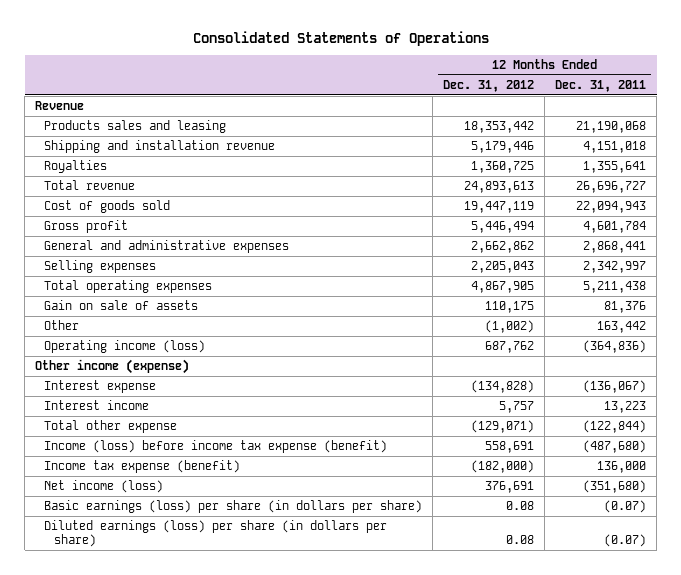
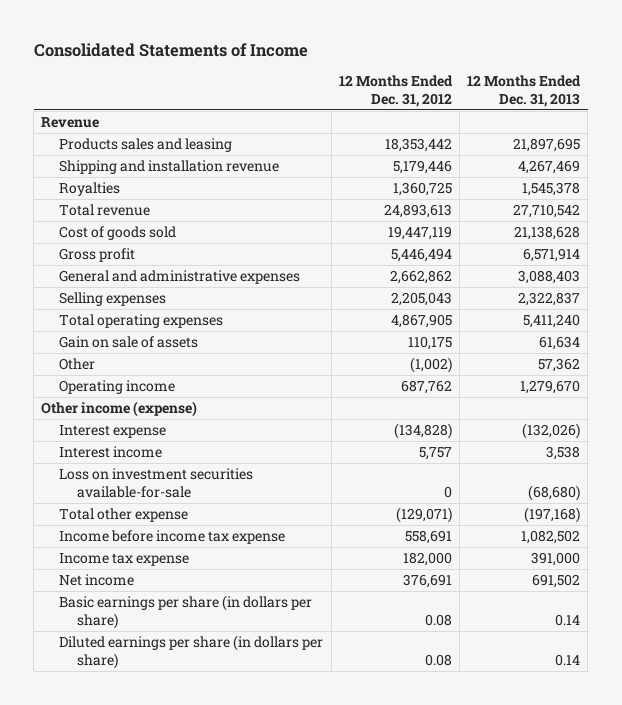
- Consolidated Statements of Operations
+ Consolidated Statements of Income
- | 12 Months Ended Dec. 31, 2012 | 12 Months Ended Dec. 31, 2011
+ | 12 Months Ended Dec. 31, 2012 | 12 Months Ended Dec. 31, 2013
- Operating income (loss) | 687,762 | (364,836)
+ Operating income | 687,762 | 1,279,670
+ Loss on investment securities available-for-sale | 0 | (68,680)
- Income (loss) before income tax expense (benefit) | 558,691 | (487,680)
- Income tax expense (benefit) | (182,000) | 136,000
- Net income (loss) | 376,691 | (351,680)
- Basic earnings (loss) per share (in dollars per share) | 0.08 | (0.07)
- Diluted earnings (loss) per share (in dollars per share) | 0.08 | (0.07)
+ Income before income tax expense | 558,691 | 1,082,502
+ Income tax expense | 182,000 | 391,000
+ Net income | 376,691 | 691,502
+ Basic earnings per share (in dollars per share) | 0.08 | 0.14
+ Diluted earnings per share (in dollars per share) | 0.08 | 0.14

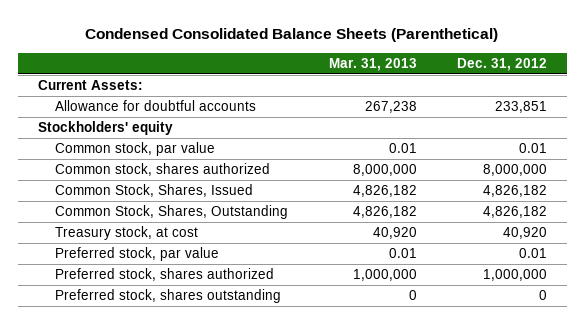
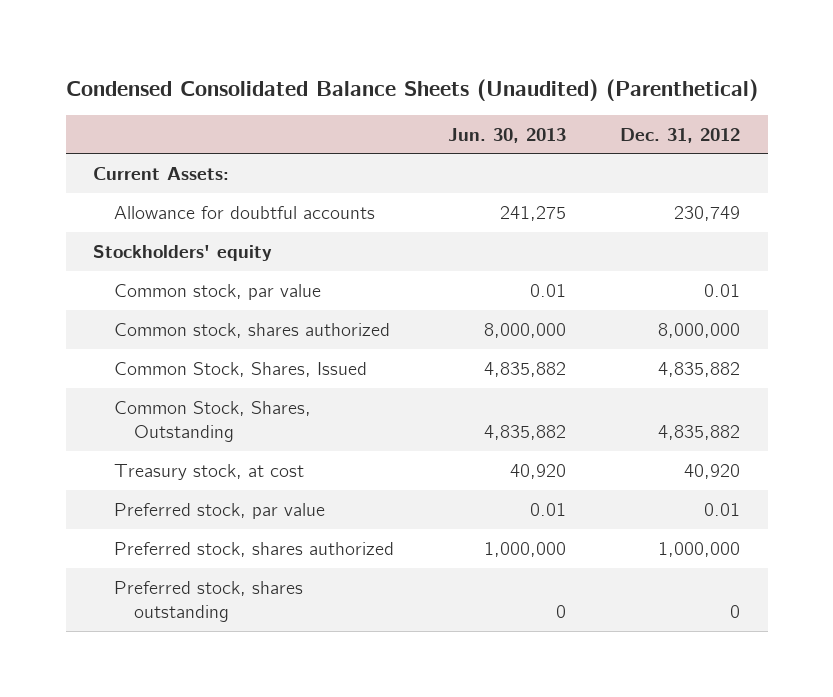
- Condensed Consolidated Balance Sheets (Parenthetical)
+ Condensed Consolidated Balance Sheets (Unaudited) (Parenthetical)
- | Mar. 31, 2013 | Dec. 31, 2012
+ | Jun. 30, 2013 | Dec. 31, 2012
- Allowance for doubtful accounts | 267,238 | 233,851
+ Allowance for doubtful accounts | 241,275 | 230,749
- Common Stock, Shares, Issued | 4,826,182 | 4,826,182
- Common Stock, Shares, Outstanding | 4,826,182 | 4,826,182
+ Common Stock, Shares, Issued | 4,835,882 | 4,835,882
+ Common Stock, Shares, Outstanding | 4,835,882 | 4,835,882

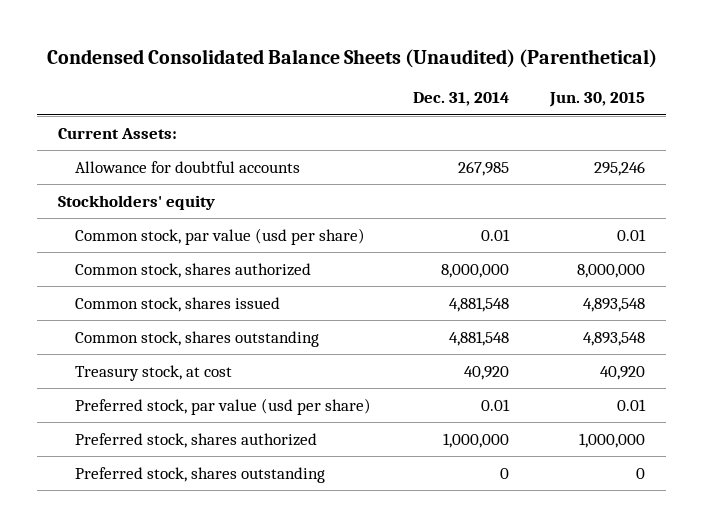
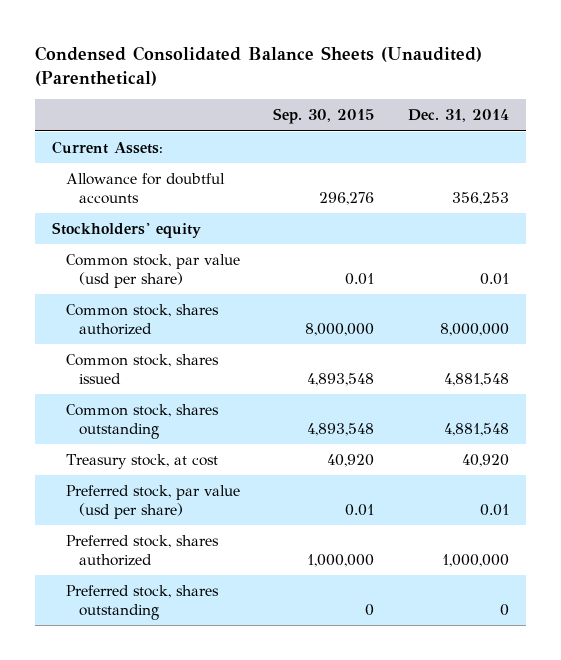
- | Dec. 31, 2014 | Jun. 30, 2015
+ | Sep. 30, 2015 | Dec. 31, 2014
- Allowance for doubtful accounts | 267,985 | 295,246
+ Allowance for doubtful accounts | 296,276 | 356,253

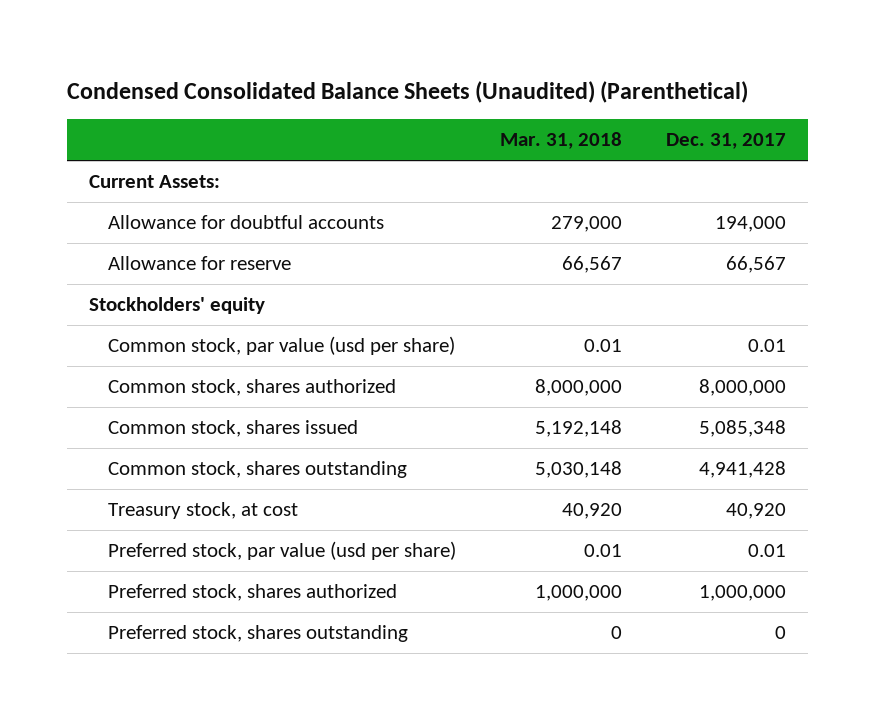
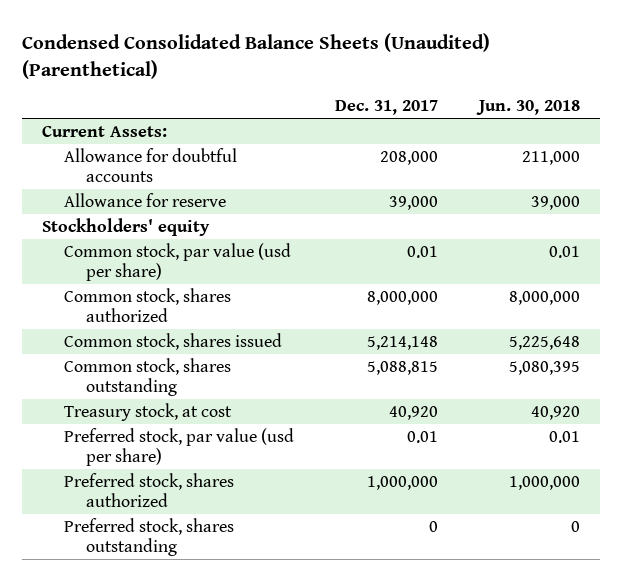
- | Mar. 31, 2018 | Dec. 31, 2017
+ | Dec. 31, 2017 | Jun. 30, 2018
- Allowance for doubtful accounts | 279,000 | 194,000
- Allowance for reserve | 66,567 | 66,567
+ Allowance for doubtful accounts | 208,000 | 211,000
+ Allowance for reserve | 39,000 | 39,000
- Common stock, shares issued | 5,192,148 | 5,085,348
- Common stock, shares outstanding | 5,030,148 | 4,941,428
+ Common stock, shares issued | 5,214,148 | 5,225,648
+ Common stock, shares outstanding | 5,088,815 | 5,080,395

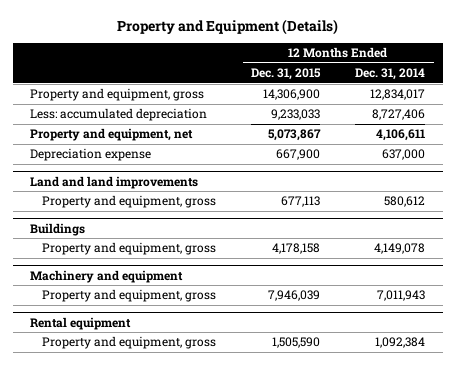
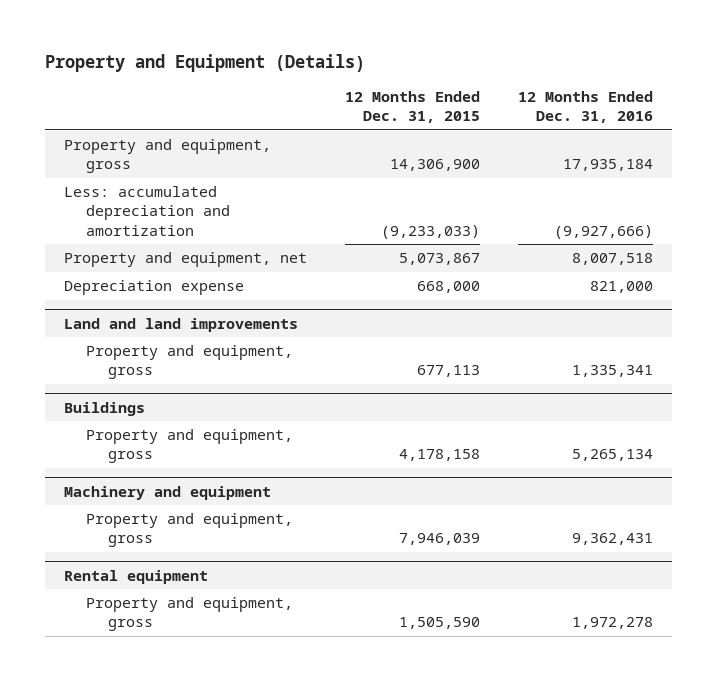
- | 12 Months Ended Dec. 31, 2015 | 12 Months Ended Dec. 31, 2014
+ | 12 Months Ended Dec. 31, 2015 | 12 Months Ended Dec. 31, 2016
- Less: accumulated depreciation | 9,233,033 | 8,727,406
+ Less: accumulated depreciation and amortization | (9,233,033) | (9,927,666)
- Depreciation expense | 667,900 | 637,000
+ Depreciation expense | 668,000 | 821,000

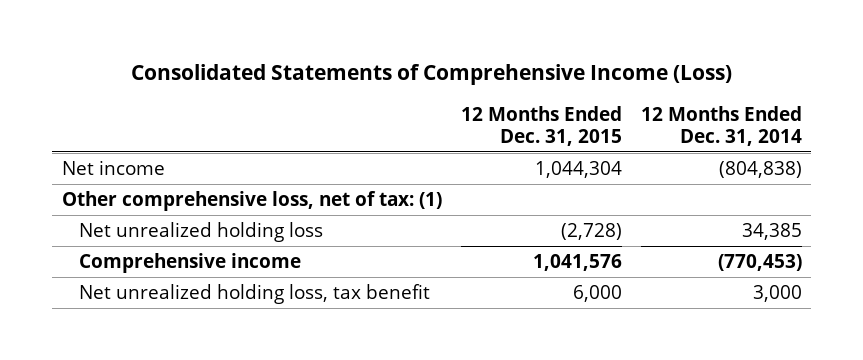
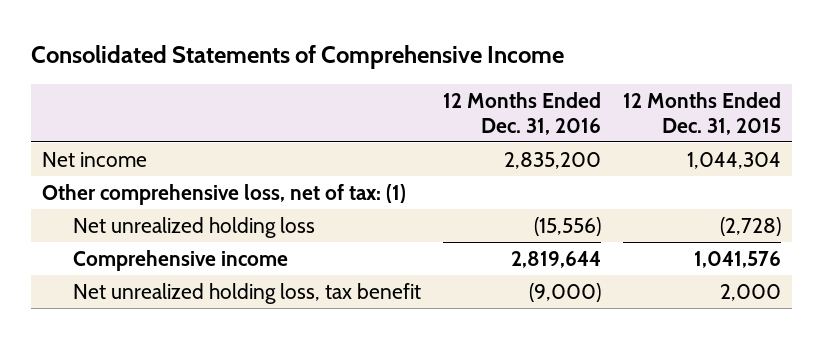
- Consolidated Statements of Comprehensive Income (Loss)
+ Consolidated Statements of Comprehensive Income
- | 12 Months Ended Dec. 31, 2015 | 12 Months Ended Dec. 31, 2014
+ | 12 Months Ended Dec. 31, 2016 | 12 Months Ended Dec. 31, 2015
- Net unrealized holding loss, tax benefit | 6,000 | 3,000
+ Net unrealized holding loss, tax benefit | (9,000) | 2,000

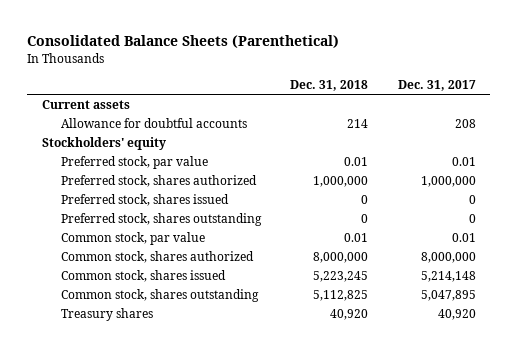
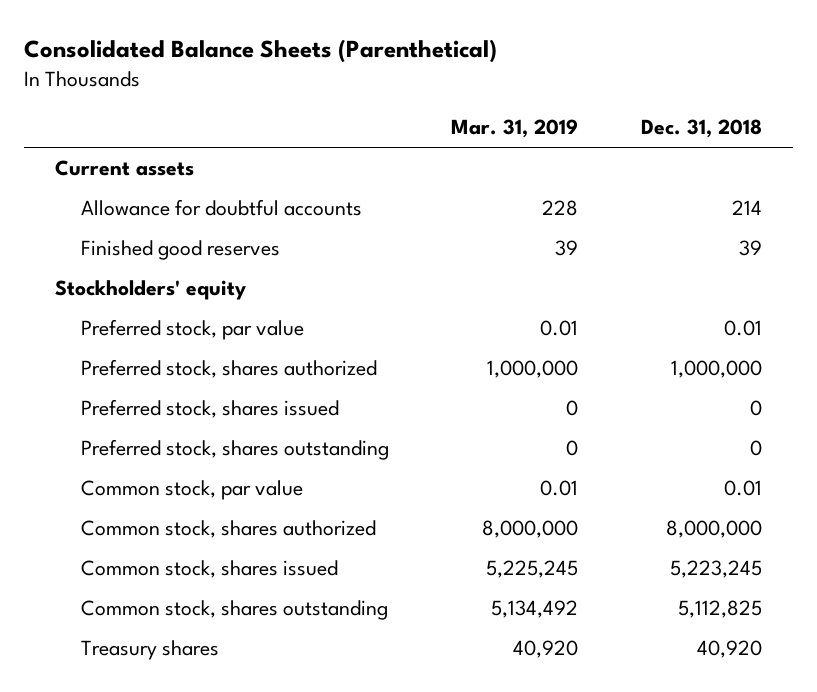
- | Dec. 31, 2018 | Dec. 31, 2017
+ | Mar. 31, 2019 | Dec. 31, 2018
+ Finished good reserves | 39 | 39

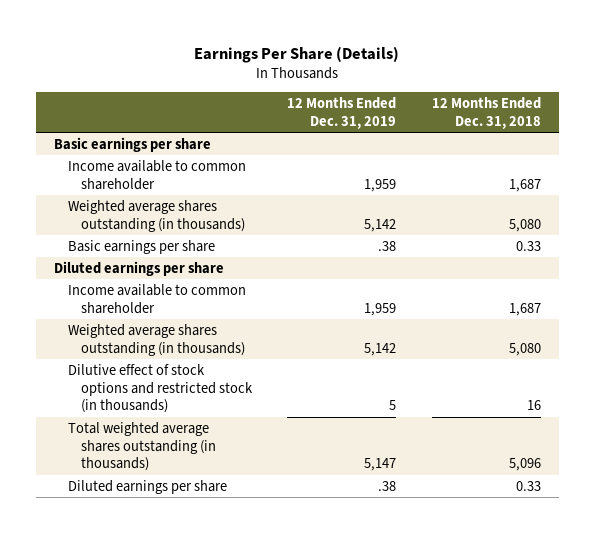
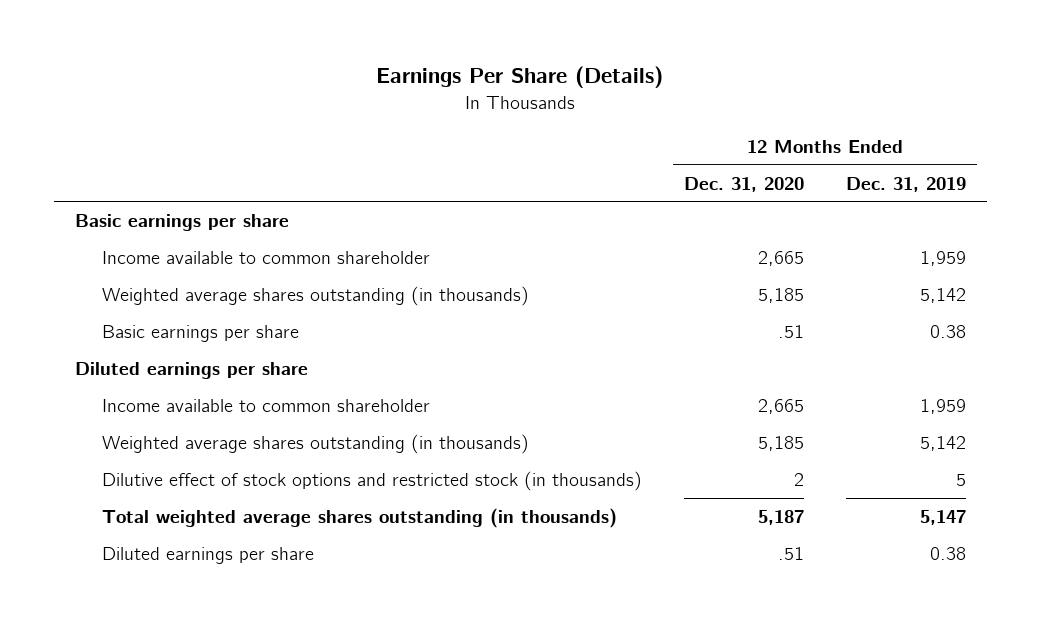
- | 12 Months Ended Dec. 31, 2019 | 12 Months Ended Dec. 31, 2018
+ | 12 Months Ended Dec. 31, 2020 | 12 Months Ended Dec. 31, 2019
- Basic earnings per share | .38 | 0.33
+ Basic earnings per share | .51 | 0.38
- Diluted earnings per share | .38 | 0.33
+ Diluted earnings per share | .51 | 0.38

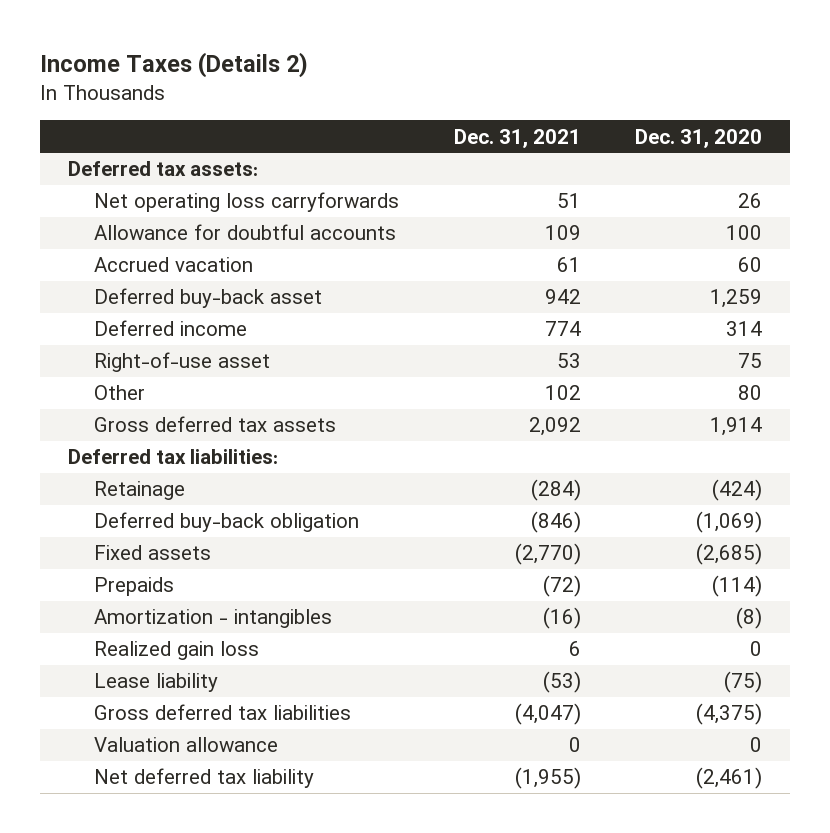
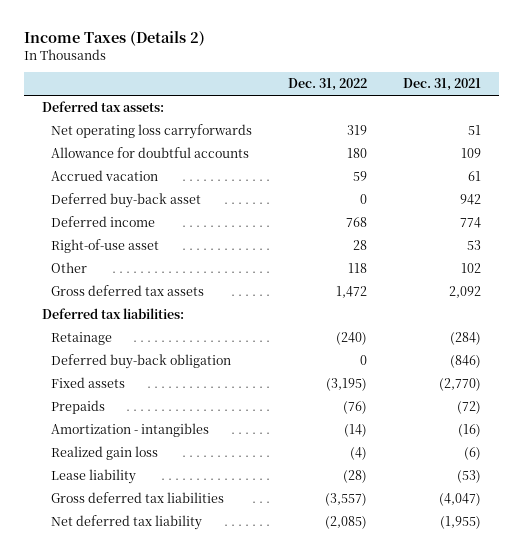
- | Dec. 31, 2021 | Dec. 31, 2020
+ | Dec. 31, 2022 | Dec. 31, 2021
- Realized gain loss | 6 | 0
+ Realized gain loss | (4) | (6)
- Valuation allowance | 0 | 0

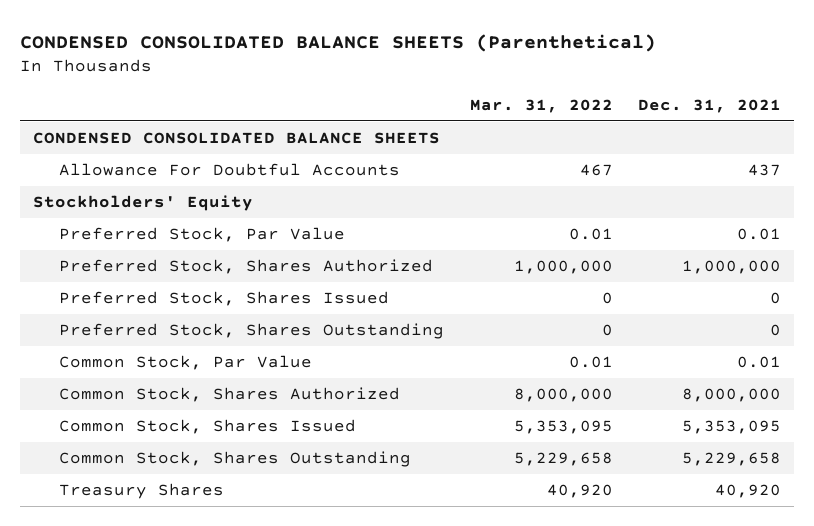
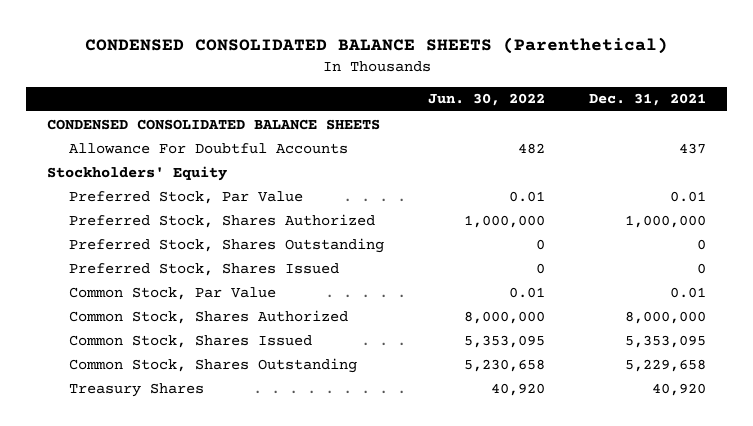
- | Mar. 31, 2022 | Dec. 31, 2021
+ | Jun. 30, 2022 | Dec. 31, 2021
moved down: Preferred Stock, Shares Issued | 0 | 0

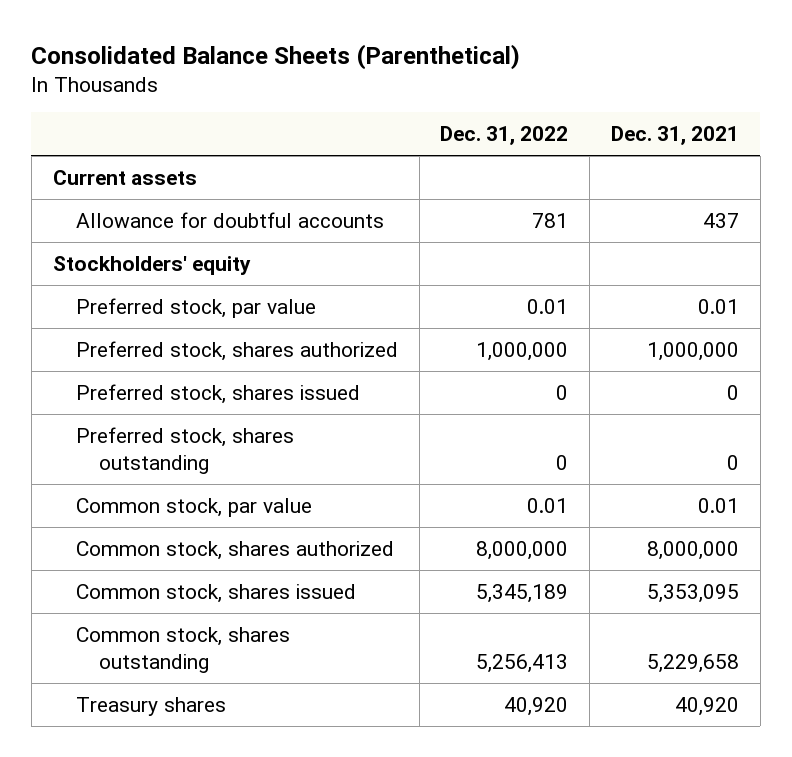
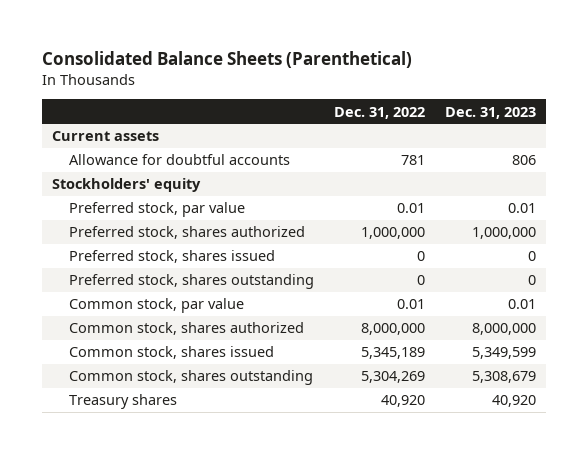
- | Dec. 31, 2022 | Dec. 31, 2021
+ | Dec. 31, 2022 | Dec. 31, 2023
- Common stock, shares outstanding | 5,256,413 | 5,229,658
+ Common stock, shares outstanding | 5,304,269 | 5,308,679

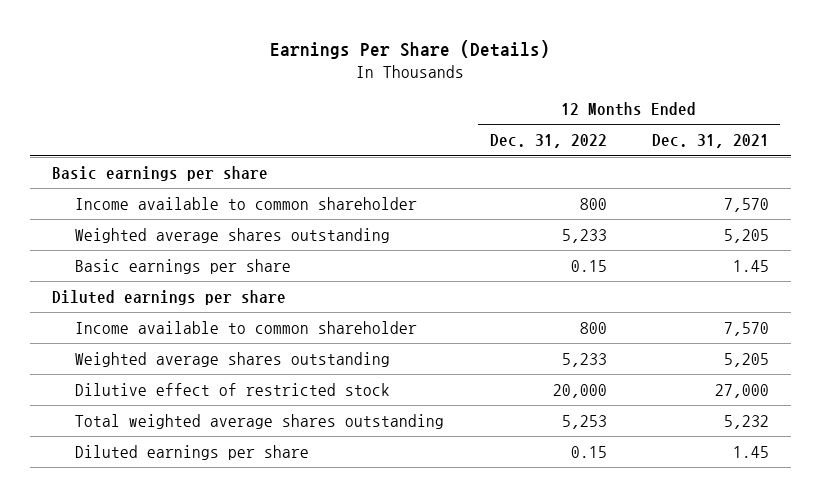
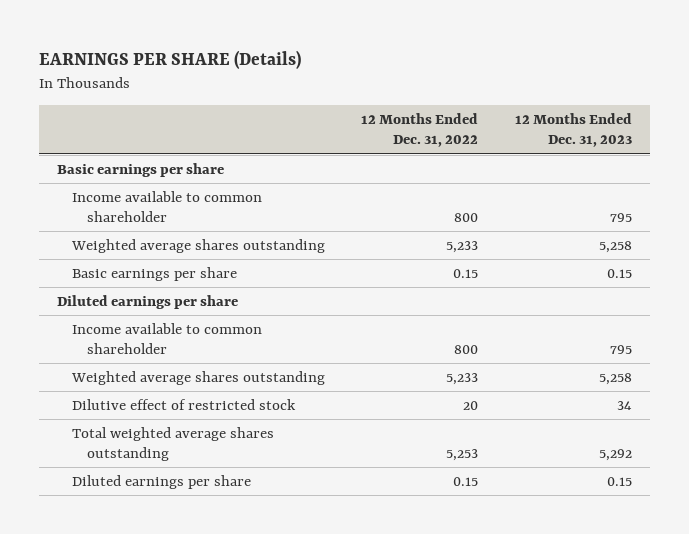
- Earnings Per Share (Details)
+ EARNINGS PER SHARE (Details)
- | 12 Months Ended Dec. 31, 2022 | 12 Months Ended Dec. 31, 2021
+ | 12 Months Ended Dec. 31, 2022 | 12 Months Ended Dec. 31, 2023
- Dilutive effect of restricted stock | 20,000 | 27,000
+ Dilutive effect of restricted stock | 20 | 34

